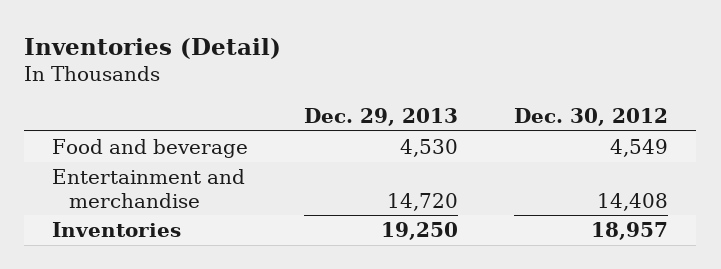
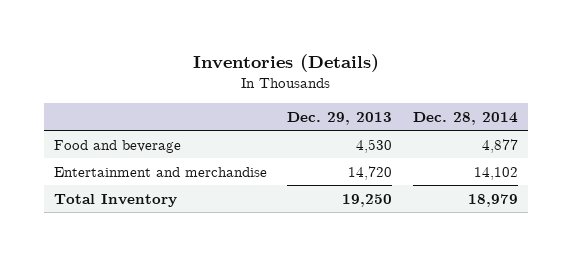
- Inventories (Detail)
+ Inventories (Details)
- | Dec. 29, 2013 | Dec. 30, 2012
+ | Dec. 29, 2013 | Dec. 28, 2014
- Inventories | 19,250 | 18,957
+ Total Inventory | 19,250 | 18,979

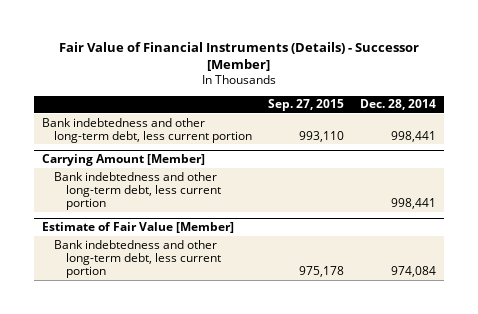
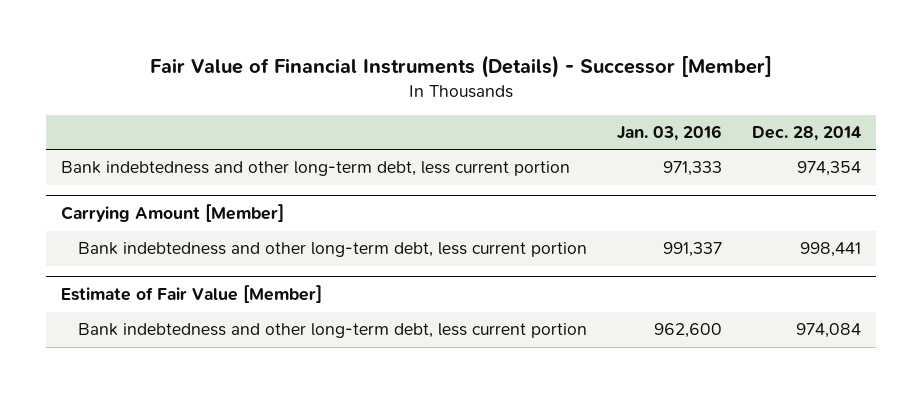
- | Sep. 27, 2015 | Dec. 28, 2014
+ | Jan. 03, 2016 | Dec. 28, 2014
- Bank indebtedness and other long-term debt, less current portion | 993,110 | 998,441
+ Bank indebtedness and other long-term debt, less current portion | 971,333 | 974,354

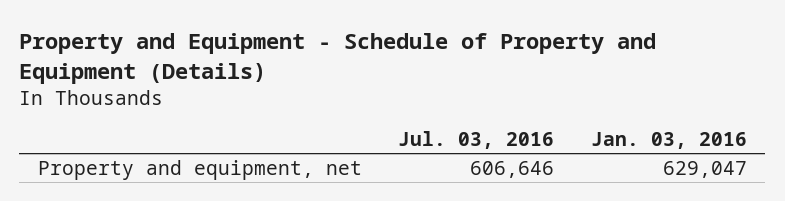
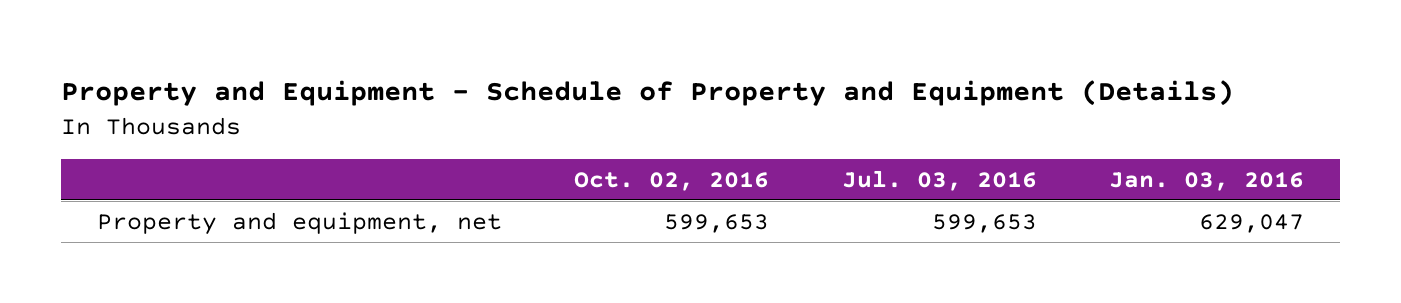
- | Jul. 03, 2016 | Jan. 03, 2016
+ | Oct. 02, 2016 | Jul. 03, 2016 | Jan. 03, 2016
- Property and equipment, net | 606,646 | 629,047
+ Property and equipment, net | 599,653 | 599,653 | 629,047

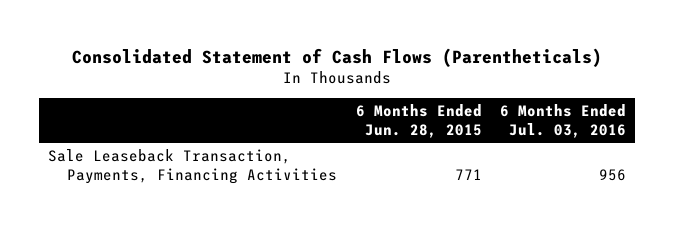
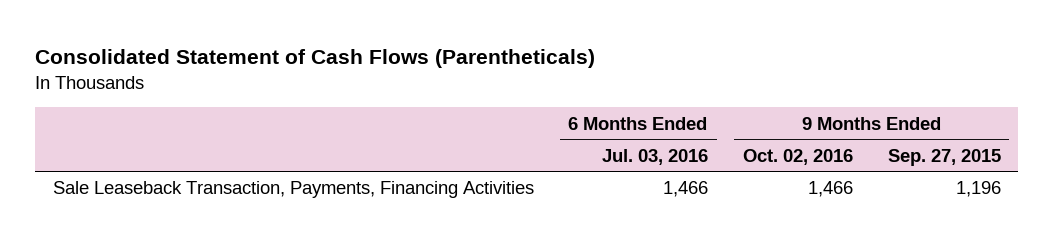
- | 6 Months Ended Jun. 28, 2015 | 6 Months Ended Jul. 03, 2016
+ | 6 Months Ended Jul. 03, 2016 | 9 Months Ended Oct. 02, 2016 | 9 Months Ended Sep. 27, 2015
- Sale Leaseback Transaction, Payments, Financing Activities | 771 | 956
+ Sale Leaseback Transaction, Payments, Financing Activities | 1,466 | 1,466 | 1,196

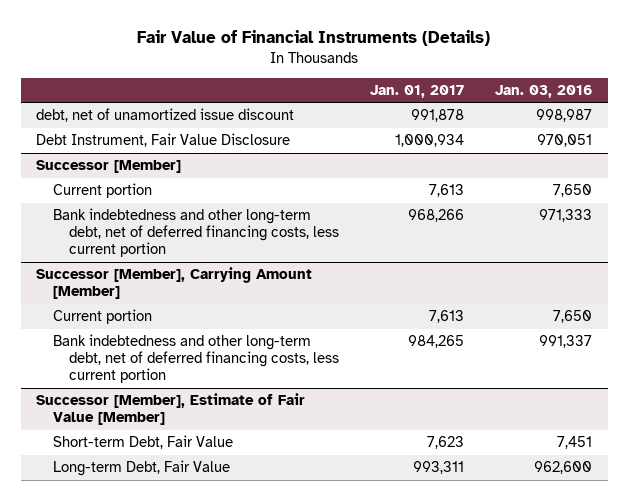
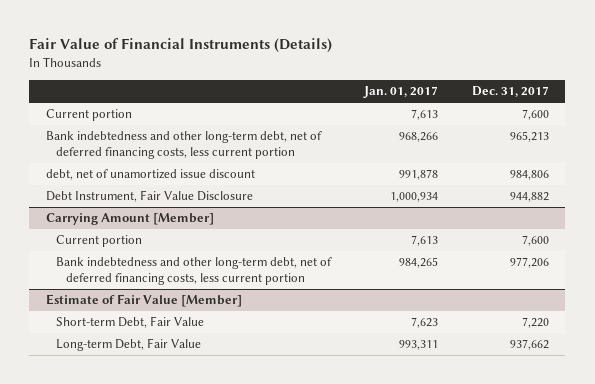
- | Jan. 01, 2017 | Jan. 03, 2016
+ | Jan. 01, 2017 | Dec. 31, 2017
- Successor [Member]
- Successor [Member], Carrying Amount [Member]
moved down: debt, net of unamortized issue discount | 991,878 | 984,806
moved down: Debt Instrument, Fair Value Disclosure | 1,000,934 | 944,882
+ Carrying Amount [Member]
- Successor [Member], Estimate of Fair Value [Member]
+ Estimate of Fair Value [Member]

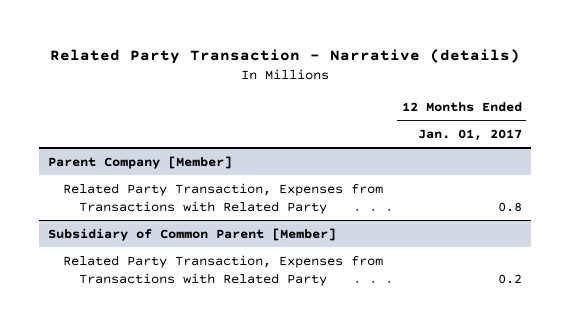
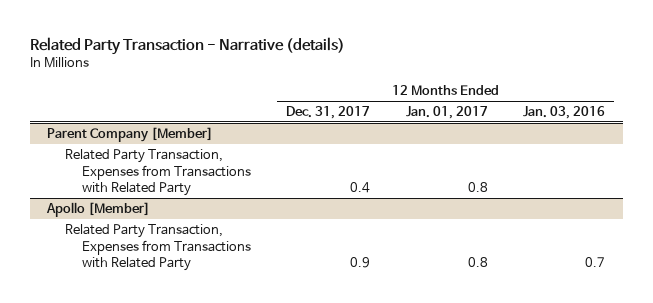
- | 12 Months Ended Jan. 01, 2017
+ | 12 Months Ended Dec. 31, 2017 | 12 Months Ended Jan. 01, 2017 | 12 Months Ended Jan. 03, 2016
- Subsidiary of Common Parent [Member]
- Related Party Transaction, Expenses from Transactions with Related Party | 0.2
+ Apollo [Member]
+ Related Party Transaction, Expenses from Transactions with Related Party | 0.9 | 0.8 | 0.7

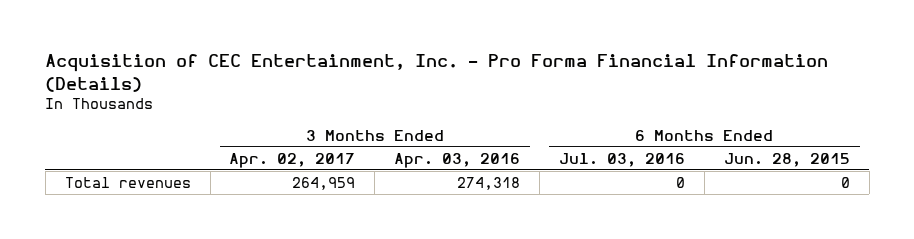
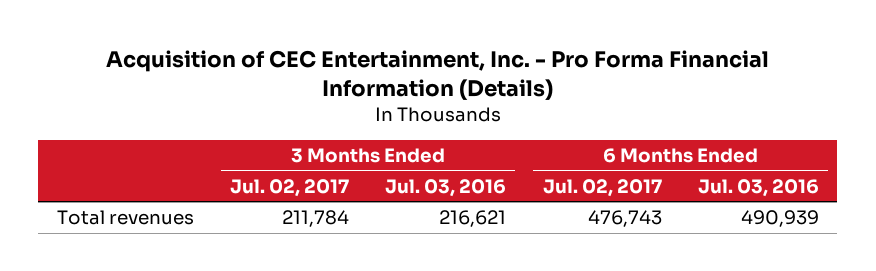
- | 3 Months Ended Apr. 02, 2017 | 3 Months Ended Apr. 03, 2016 | 6 Months Ended Jul. 03, 2016 | 6 Months Ended Jun. 28, 2015
+ | 3 Months Ended Jul. 02, 2017 | 3 Months Ended Jul. 03, 2016 | 6 Months Ended Jul. 02, 2017 | 6 Months Ended Jul. 03, 2016
- Total revenues | 264,959 | 274,318 | 0 | 0
+ Total revenues | 211,784 | 216,621 | 476,743 | 490,939

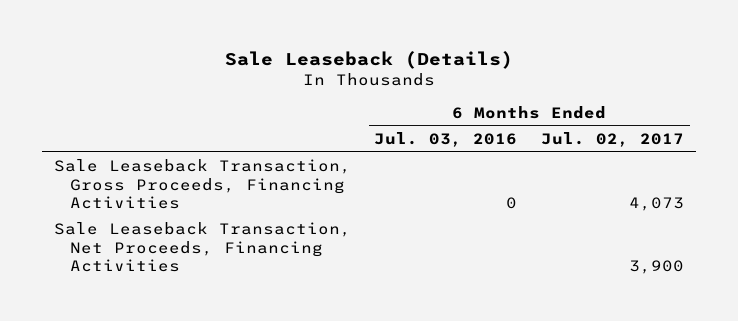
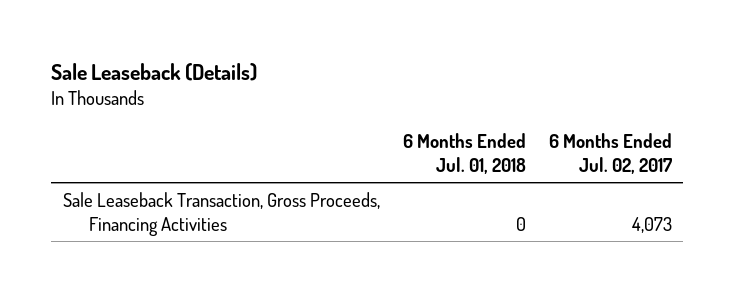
- | 6 Months Ended Jul. 03, 2016 | 6 Months Ended Jul. 02, 2017
+ | 6 Months Ended Jul. 01, 2018 | 6 Months Ended Jul. 02, 2017
- Sale Leaseback Transaction, Net Proceeds, Financing Activities | | 3,900

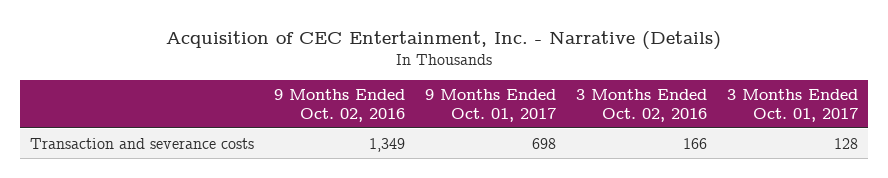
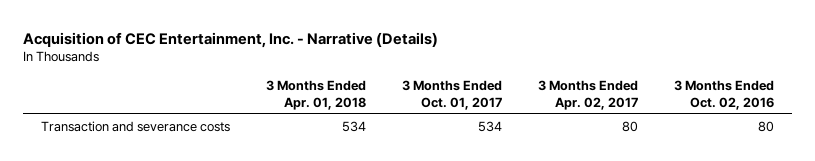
- | 9 Months Ended Oct. 02, 2016 | 9 Months Ended Oct. 01, 2017 | 3 Months Ended Oct. 02, 2016 | 3 Months Ended Oct. 01, 2017
+ | 3 Months Ended Apr. 01, 2018 | 3 Months Ended Oct. 01, 2017 | 3 Months Ended Apr. 02, 2017 | 3 Months Ended Oct. 02, 2016
- Transaction and severance costs | 1,349 | 698 | 166 | 128
+ Transaction and severance costs | 534 | 534 | 80 | 80

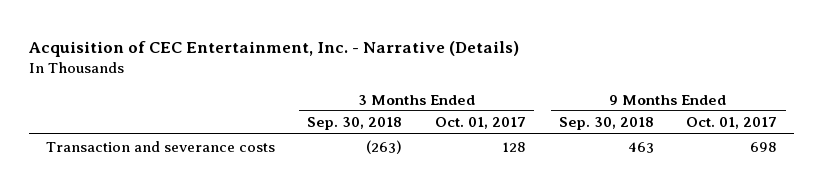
- | 3 Months Ended Apr. 01, 2018 | 3 Months Ended Oct. 01, 2017 | 3 Months Ended Apr. 02, 2017 | 3 Months Ended Oct. 02, 2016
+ | 3 Months Ended Sep. 30, 2018 | 3 Months Ended Oct. 01, 2017 | 9 Months Ended Sep. 30, 2018 | 9 Months Ended Oct. 01, 2017
- Transaction and severance costs | 534 | 534 | 80 | 80
+ Transaction and severance costs | (263) | 128 | 463 | 698

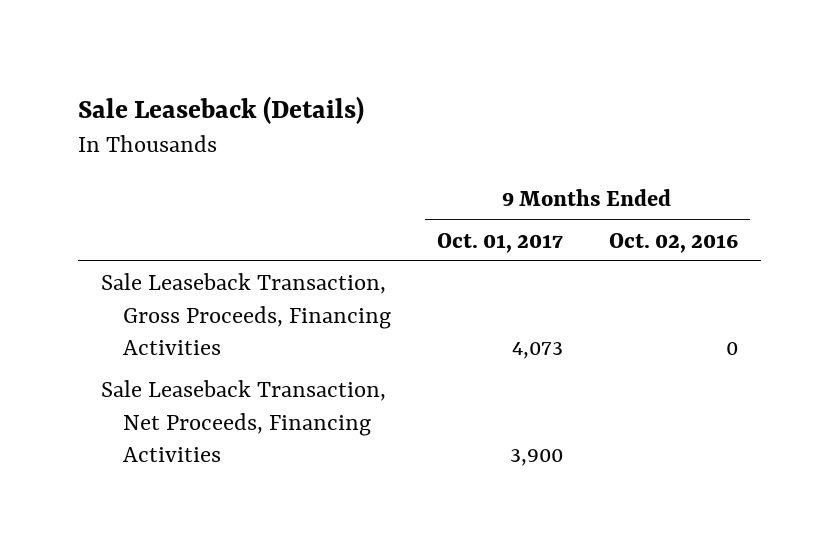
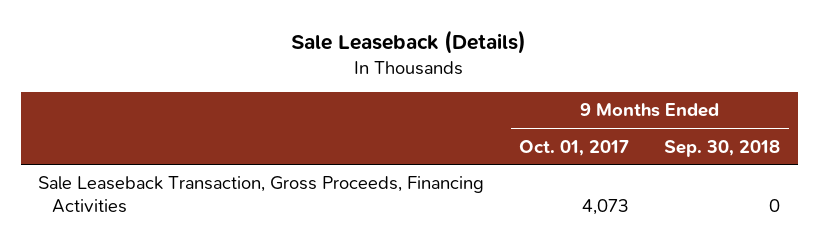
- | 9 Months Ended Oct. 01, 2017 | 9 Months Ended Oct. 02, 2016
+ | 9 Months Ended Oct. 01, 2017 | 9 Months Ended Sep. 30, 2018
- Sale Leaseback Transaction, Net Proceeds, Financing Activities | 3,900 |

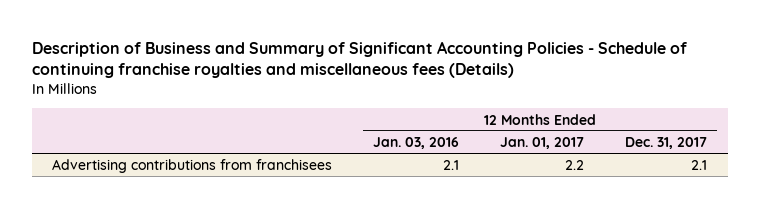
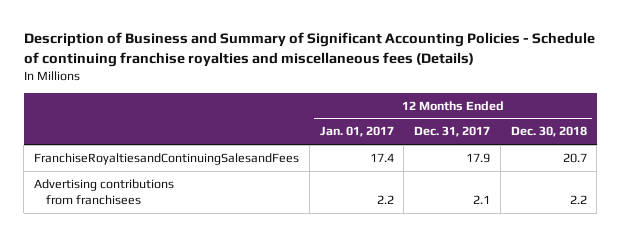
- | 12 Months Ended Jan. 03, 2016 | 12 Months Ended Jan. 01, 2017 | 12 Months Ended Dec. 31, 2017
+ | 12 Months Ended Jan. 01, 2017 | 12 Months Ended Dec. 31, 2017 | 12 Months Ended Dec. 30, 2018
+ FranchiseRoyaltiesandContinuingSalesandFees | 17.4 | 17.9 | 20.7

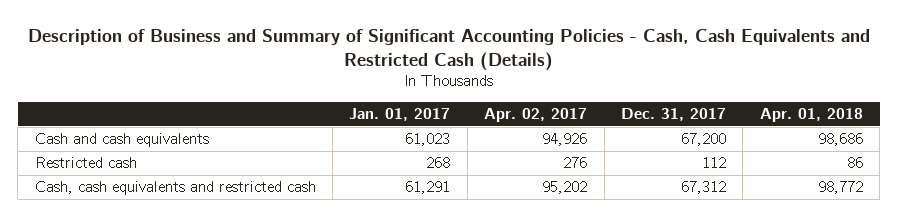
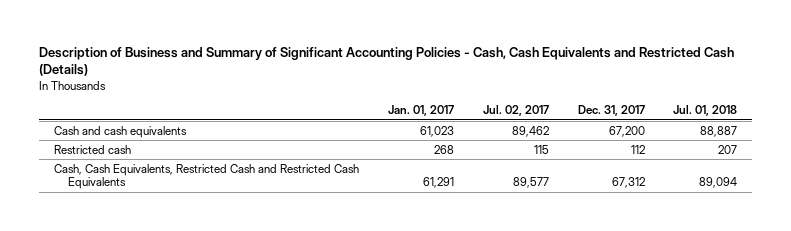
- | Jan. 01, 2017 | Apr. 02, 2017 | Dec. 31, 2017 | Apr. 01, 2018
+ | Jan. 01, 2017 | Jul. 02, 2017 | Dec. 31, 2017 | Jul. 01, 2018
- Cash, cash equivalents and restricted cash | 61,291 | 95,202 | 67,312 | 98,772
+ Cash, Cash Equivalents, Restricted Cash and Restricted Cash Equivalents | 61,291 | 89,577 | 67,312 | 89,094

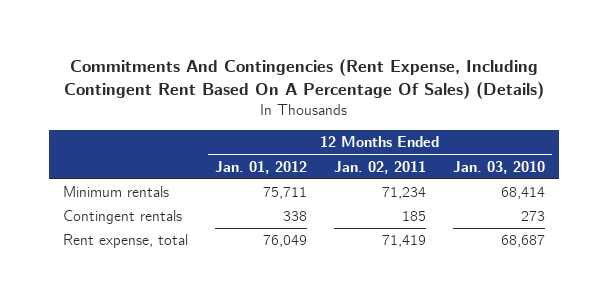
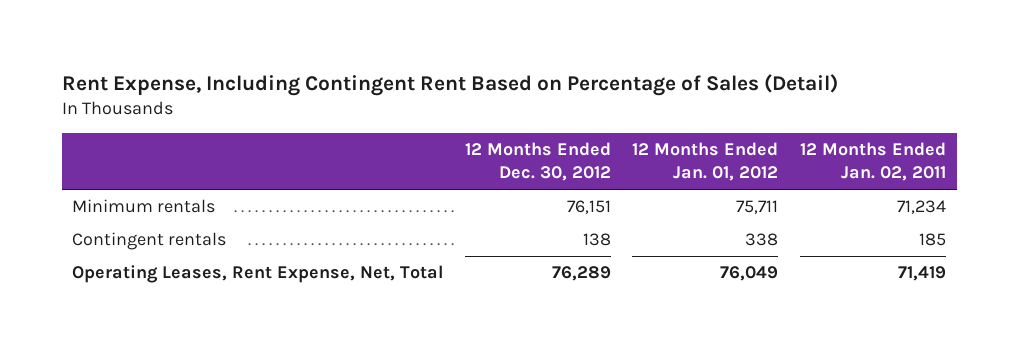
- Commitments And Contingencies (Rent Expense, Including Contingent Rent Based On A Percentage Of Sales) (Details)
+ Rent Expense, Including Contingent Rent Based on Percentage of Sales (Detail)
- | 12 Months Ended Jan. 01, 2012 | 12 Months Ended Jan. 02, 2011 | 12 Months Ended Jan. 03, 2010
+ | 12 Months Ended Dec. 30, 2012 | 12 Months Ended Jan. 01, 2012 | 12 Months Ended Jan. 02, 2011
- Rent expense, total | 76,049 | 71,419 | 68,687
+ Operating Leases, Rent Expense, Net, Total | 76,289 | 76,049 | 71,419

